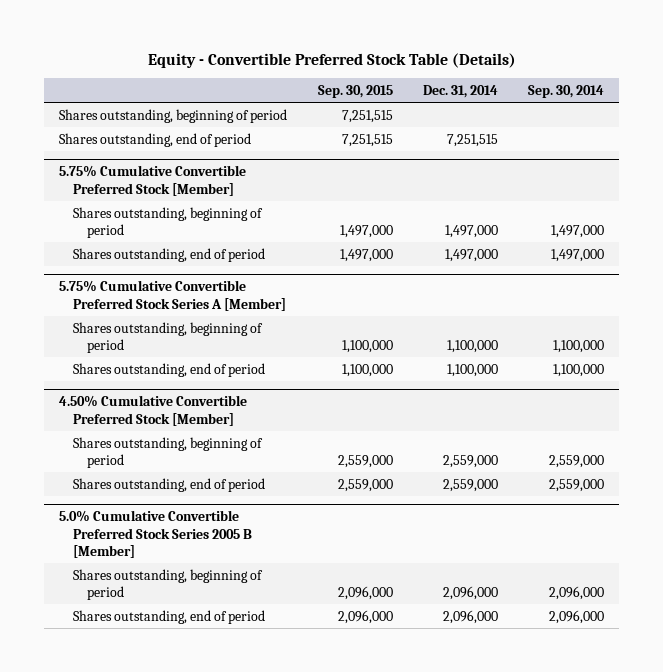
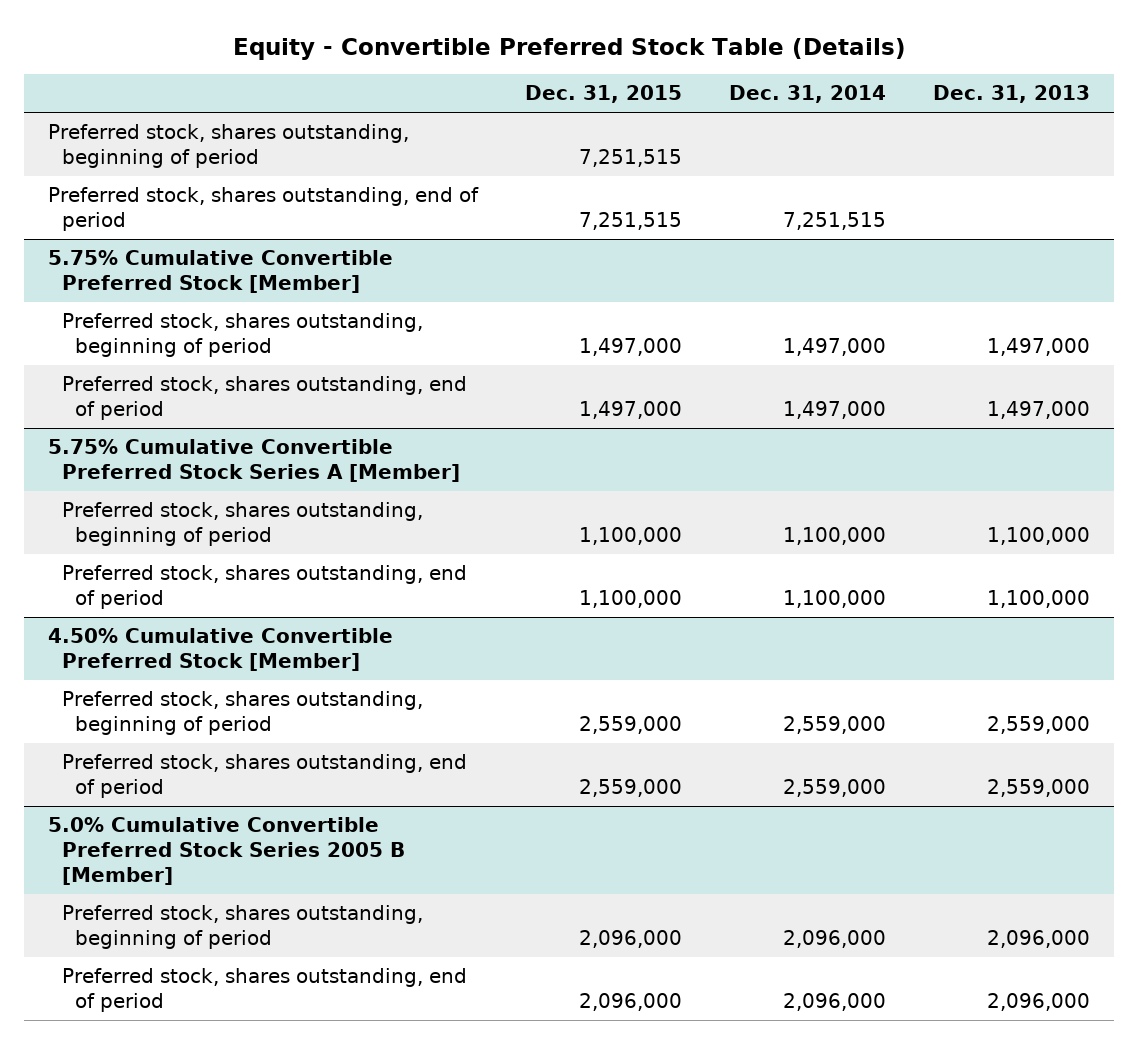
- | Sep. 30, 2015 | Dec. 31, 2014 | Sep. 30, 2014
+ | Dec. 31, 2015 | Dec. 31, 2014 | Dec. 31, 2013
- Shares outstanding, beginning of period | 7,251,515 | |
- Shares outstanding, end of period | 7,251,515 | 7,251,515 |
+ Preferred stock, shares outstanding, beginning of period | 7,251,515 | |
+ Preferred stock, shares outstanding, end of period | 7,251,515 | 7,251,515 |
@ 5.75% Cumulative Convertible Preferred Stock [Member]
- Shares outstanding, beginning of period | 1,497,000 | 1,497,000 | 1,497,000
- Shares outstanding, end of period | 1,497,000 | 1,497,000 | 1,497,000
+ Preferred stock, shares outstanding, beginning of period | 1,497,000 | 1,497,000 | 1,497,000
+ Preferred stock, shares outstanding, end of period | 1,497,000 | 1,497,000 | 1,497,000
@ 5.75% Cumulative Convertible Preferred Stock Series A [Member]
- Shares outstanding, beginning of period | 1,100,000 | 1,100,000 | 1,100,000
- Shares outstanding, end of period | 1,100,000 | 1,100,000 | 1,100,000
+ Preferred stock, shares outstanding, beginning of period | 1,100,000 | 1,100,000 | 1,100,000
+ Preferred stock, shares outstanding, end of period | 1,100,000 | 1,100,000 | 1,100,000
@ 4.50% Cumulative Convertible Preferred Stock [Member]
- Shares outstanding, beginning of period | 2,559,000 | 2,559,000 | 2,559,000
- Shares outstanding, end of period | 2,559,000 | 2,559,000 | 2,559,000
+ Preferred stock, shares outstanding, beginning of period | 2,559,000 | 2,559,000 | 2,559,000
+ Preferred stock, shares outstanding, end of period | 2,559,000 | 2,559,000 | 2,559,000
@ 5.0% Cumulative Convertible Preferred Stock Series 2005 B [Member]
- Shares outstanding, beginning of period | 2,096,000 | 2,096,000 | 2,096,000
- Shares outstanding, end of period | 2,096,000 | 2,096,000 | 2,096,000
+ Preferred stock, shares outstanding, beginning of period | 2,096,000 | 2,096,000 | 2,096,000
+ Preferred stock, shares outstanding, end of period | 2,096,000 | 2,096,000 | 2,096,000

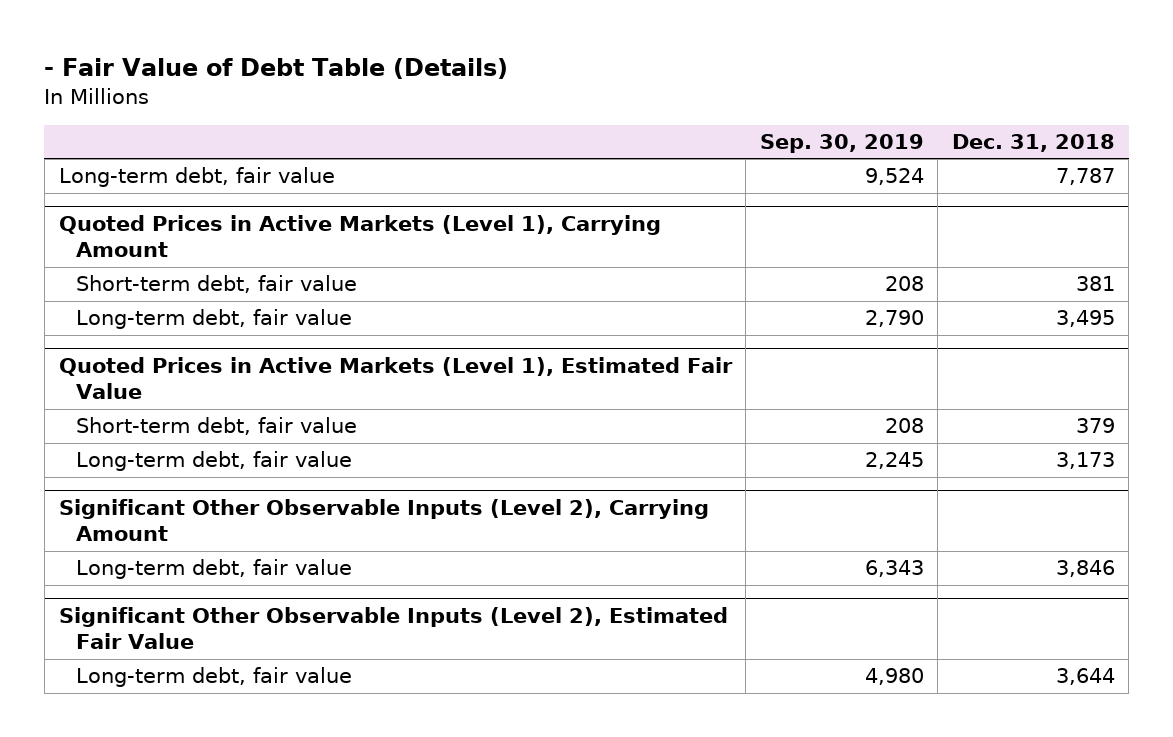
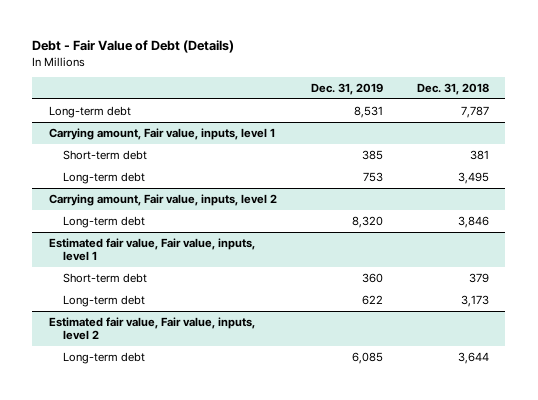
- - Fair Value of Debt Table (Details)
+ Debt - Fair Value of Debt (Details)
- | Sep. 30, 2019 | Dec. 31, 2018
+ | Dec. 31, 2019 | Dec. 31, 2018
- Long-term debt, fair value | 9,524 | 7,787
- Quoted Prices in Active Markets (Level 1), Carrying Amount
- Short-term debt, fair value | 208 | 381
- Long-term debt, fair value | 2,790 | 3,495
- Quoted Prices in Active Markets (Level 1), Estimated Fair Value
- Short-term debt, fair value | 208 | 379
- Long-term debt, fair value | 2,245 | 3,173
- Significant Other Observable Inputs (Level 2), Carrying Amount
- Long-term debt, fair value | 6,343 | 3,846
- Significant Other Observable Inputs (Level 2), Estimated Fair Value
- Long-term debt, fair value | 4,980 | 3,644
+ Long-term debt | 8,531 | 7,787
+ Carrying amount, Fair value, inputs, level 1
+ Short-term debt | 385 | 381
+ Long-term debt | 753 | 3,495
+ Carrying amount, Fair value, inputs, level 2
+ Long-term debt | 8,320 | 3,846
+ Estimated fair value, Fair value, inputs, level 1
+ Short-term debt | 360 | 379
+ Long-term debt | 622 | 3,173
+ Estimated fair value, Fair value, inputs, level 2
+ Long-term debt | 6,085 | 3,644

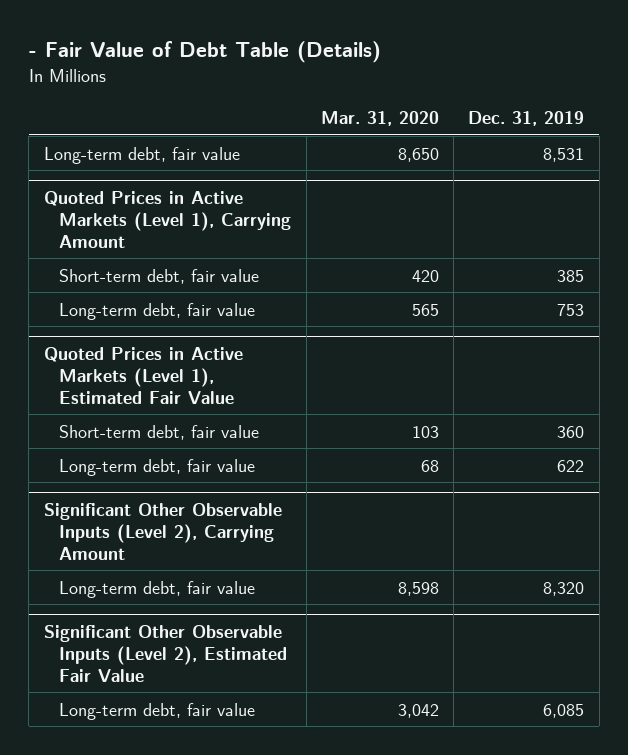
- Debt - Fair Value of Debt (Details)
+ - Fair Value of Debt Table (Details)
- | Dec. 31, 2019 | Dec. 31, 2018
+ | Mar. 31, 2020 | Dec. 31, 2019
- Long-term debt | 8,531 | 7,787
- Carrying amount, Fair value, inputs, level 1
- Short-term debt | 385 | 381
- Long-term debt | 753 | 3,495
- Carrying amount, Fair value, inputs, level 2
- Long-term debt | 8,320 | 3,846
- Estimated fair value, Fair value, inputs, level 1
- Short-term debt | 360 | 379
- Long-term debt | 622 | 3,173
- Estimated fair value, Fair value, inputs, level 2
- Long-term debt | 6,085 | 3,644
+ Long-term debt, fair value | 8,650 | 8,531
+ Quoted Prices in Active Markets (Level 1), Carrying Amount
+ Short-term debt, fair value | 420 | 385
+ Long-term debt, fair value | 565 | 753
+ Quoted Prices in Active Markets (Level 1), Estimated Fair Value
+ Short-term debt, fair value | 103 | 360
+ Long-term debt, fair value | 68 | 622
+ Significant Other Observable Inputs (Level 2), Carrying Amount
+ Long-term debt, fair value | 8,598 | 8,320
+ Significant Other Observable Inputs (Level 2), Estimated Fair Value
+ Long-term debt, fair value | 3,042 | 6,085

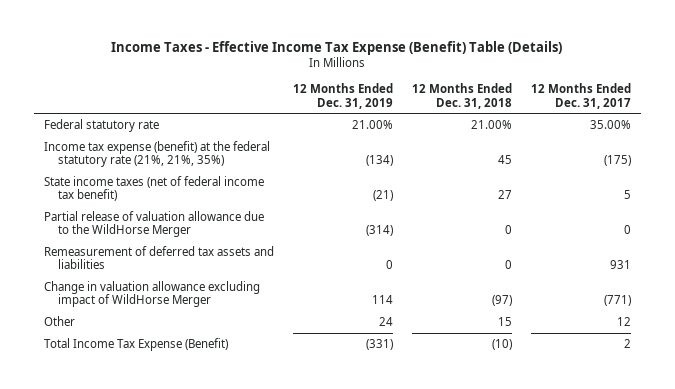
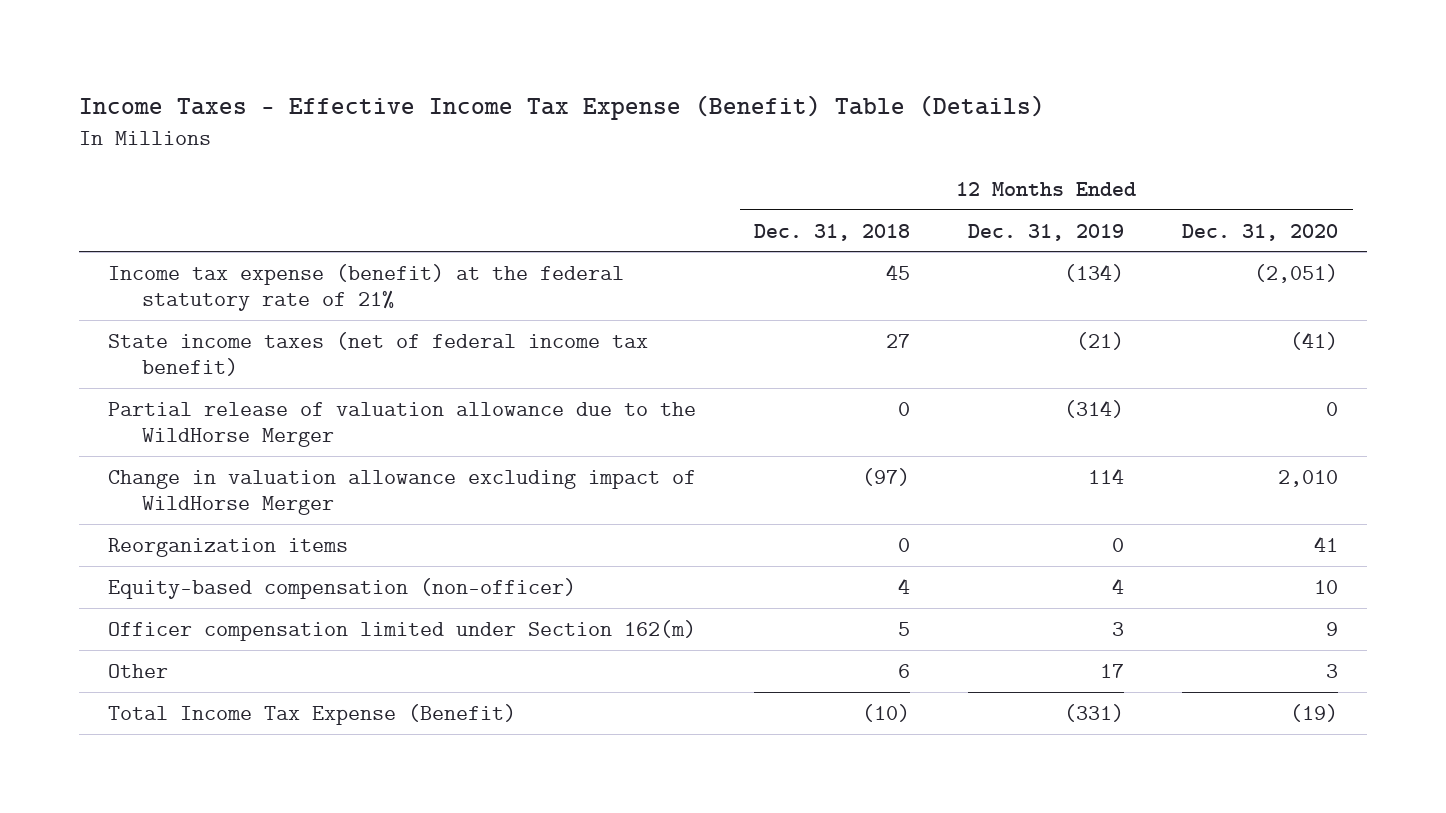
- | 12 Months Ended Dec. 31, 2019 | 12 Months Ended Dec. 31, 2018 | 12 Months Ended Dec. 31, 2017
+ | 12 Months Ended Dec. 31, 2018 | 12 Months Ended Dec. 31, 2019 | 12 Months Ended Dec. 31, 2020
- Federal statutory rate | 21.00% | 21.00% | 35.00%
- Income tax expense (benefit) at the federal statutory rate (21%, 21%, 35%) | (134) | 45 | (175)
+ Income tax expense (benefit) at the federal statutory rate of 21% | 45 | (134) | (2,051)
- Remeasurement of deferred tax assets and liabilities | 0 | 0 | 931
- Other | 24 | 15 | 12
+ Reorganization items | 0 | 0 | 41
+ Equity-based compensation (non-officer) | 4 | 4 | 10
+ Officer compensation limited under Section 162(m) | 5 | 3 | 9
+ Other | 6 | 17 | 3

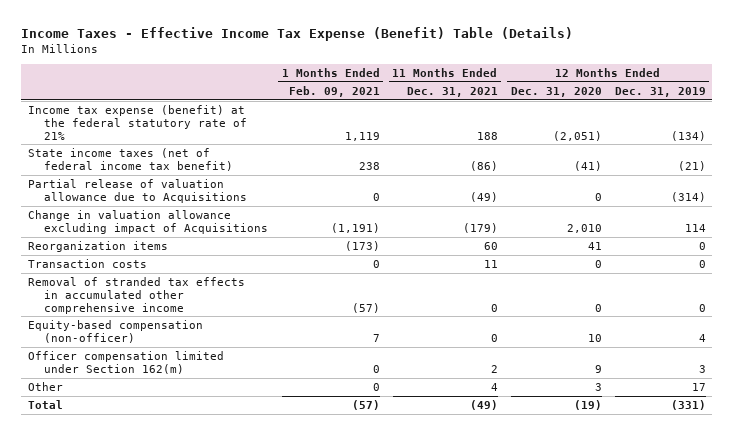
- | 12 Months Ended Dec. 31, 2018 | 12 Months Ended Dec. 31, 2019 | 12 Months Ended Dec. 31, 2020
+ | 1 Months Ended Feb. 09, 2021 | 11 Months Ended Dec. 31, 2021 | 12 Months Ended Dec. 31, 2020 | 12 Months Ended Dec. 31, 2019
- Partial release of valuation allowance due to the WildHorse Merger | 0 | (314) | 0
- Change in valuation allowance excluding impact of WildHorse Merger | (97) | 114 | 2,010
+ Partial release of valuation allowance due to Acquisitions | 0 | (49) | 0 | (314)
+ Change in valuation allowance excluding impact of Acquisitions | (1,191) | (179) | 2,010 | 114
+ Transaction costs | 0 | 11 | 0 | 0
+ Removal of stranded tax effects in accumulated other comprehensive income | (57) | 0 | 0 | 0
- Total Income Tax Expense (Benefit) | (10) | (331) | (19)
+ Total | (57) | (49) | (19) | (331)

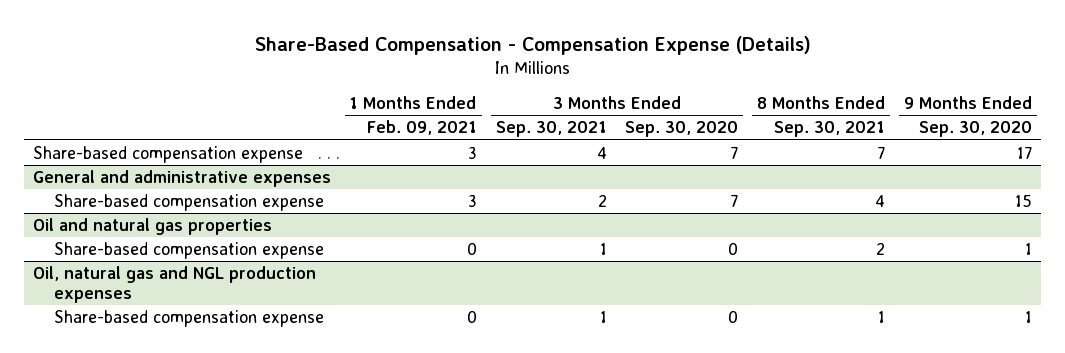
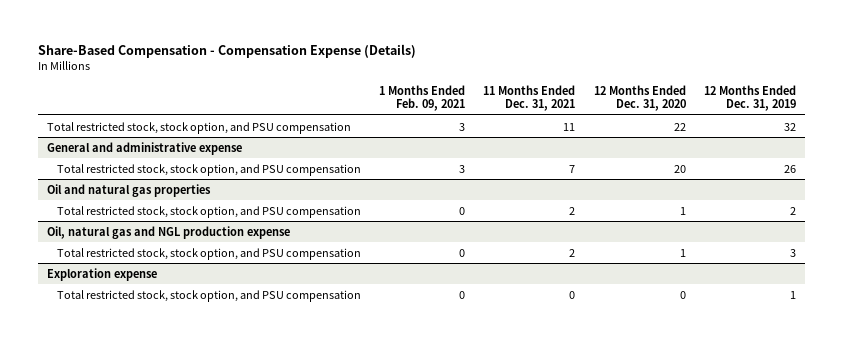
- | 1 Months Ended Feb. 09, 2021 | 3 Months Ended Sep. 30, 2021 | 3 Months Ended Sep. 30, 2020 | 8 Months Ended Sep. 30, 2021 | 9 Months Ended Sep. 30, 2020
+ | 1 Months Ended Feb. 09, 2021 | 11 Months Ended Dec. 31, 2021 | 12 Months Ended Dec. 31, 2020 | 12 Months Ended Dec. 31, 2019
- Share-based compensation expense | 3 | 4 | 7 | 7 | 17
- General and administrative expenses
- Share-based compensation expense | 3 | 2 | 7 | 4 | 15
+ Total restricted stock, stock option, and PSU compensation | 3 | 11 | 22 | 32
+ General and administrative expense
+ Total restricted stock, stock option, and PSU compensation | 3 | 7 | 20 | 26
@ Oil and natural gas properties
- Share-based compensation expense | 0 | 1 | 0 | 2 | 1
- Oil, natural gas and NGL production expenses
- Share-based compensation expense | 0 | 1 | 0 | 1 | 1
@ Oil and natural gas properties
+ Total restricted stock, stock option, and PSU compensation | 0 | 2 | 1 | 2
+ Oil, natural gas and NGL production expense
+ Total restricted stock, stock option, and PSU compensation | 0 | 2 | 1 | 3
+ Exploration expense
+ Total restricted stock, stock option, and PSU compensation | 0 | 0 | 0 | 1

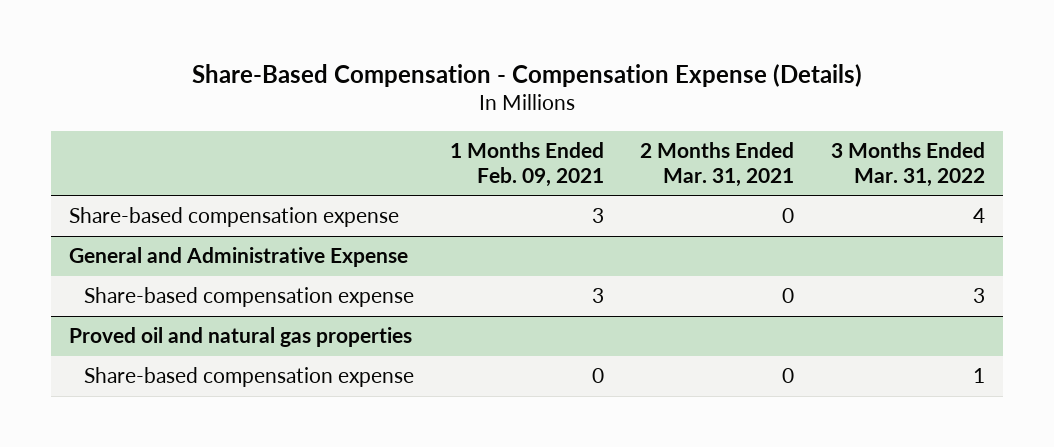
- | 1 Months Ended Feb. 09, 2021 | 11 Months Ended Dec. 31, 2021 | 12 Months Ended Dec. 31, 2020 | 12 Months Ended Dec. 31, 2019
+ | 1 Months Ended Feb. 09, 2021 | 2 Months Ended Mar. 31, 2021 | 3 Months Ended Mar. 31, 2022
- Total restricted stock, stock option, and PSU compensation | 3 | 11 | 22 | 32
- General and administrative expense
- Total restricted stock, stock option, and PSU compensation | 3 | 7 | 20 | 26
- Oil and natural gas properties
- Total restricted stock, stock option, and PSU compensation | 0 | 2 | 1 | 2
- Oil, natural gas and NGL production expense
- Total restricted stock, stock option, and PSU compensation | 0 | 2 | 1 | 3
- Exploration expense
- Total restricted stock, stock option, and PSU compensation | 0 | 0 | 0 | 1
+ Share-based compensation expense | 3 | 0 | 4
+ General and Administrative Expense
+ Share-based compensation expense | 3 | 0 | 3
+ Proved oil and natural gas properties
+ Share-based compensation expense | 0 | 0 | 1

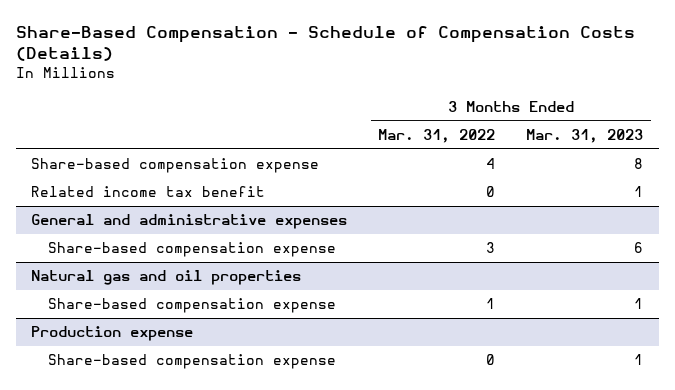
- Share-Based Compensation - Compensation Expense (Details)
+ Share-Based Compensation - Schedule of Compensation Costs (Details)
- | 1 Months Ended Feb. 09, 2021 | 2 Months Ended Mar. 31, 2021 | 3 Months Ended Mar. 31, 2022
+ | 3 Months Ended Mar. 31, 2022 | 3 Months Ended Mar. 31, 2023
- General and Administrative Expense
+ Related income tax benefit | 0 | 1
+ General and administrative expenses
- Proved oil and natural gas properties
+ Natural gas and oil properties
+ Production expense
+ Share-based compensation expense | 0 | 1

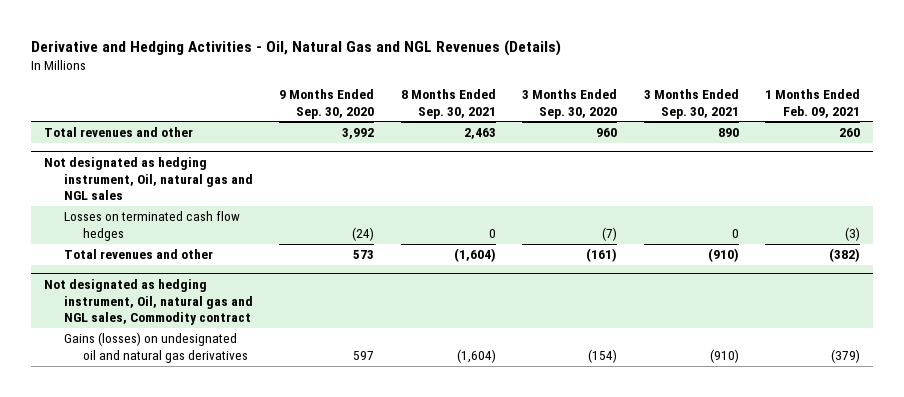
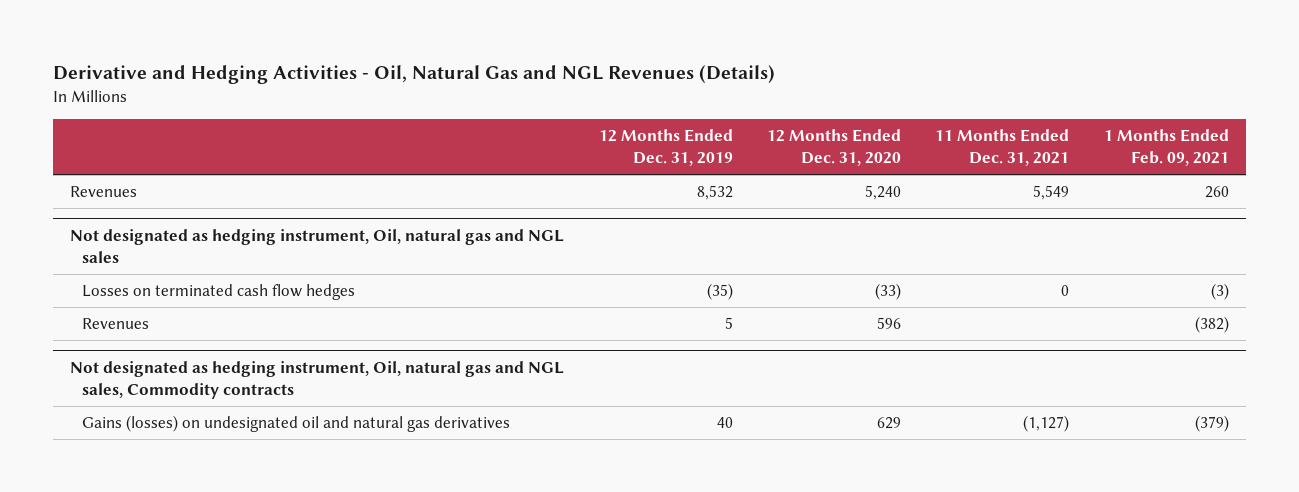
- | 9 Months Ended Sep. 30, 2020 | 8 Months Ended Sep. 30, 2021 | 3 Months Ended Sep. 30, 2020 | 3 Months Ended Sep. 30, 2021 | 1 Months Ended Feb. 09, 2021
+ | 12 Months Ended Dec. 31, 2019 | 12 Months Ended Dec. 31, 2020 | 11 Months Ended Dec. 31, 2021 | 1 Months Ended Feb. 09, 2021
- Total revenues and other | 3,992 | 2,463 | 960 | 890 | 260
+ Revenues | 8,532 | 5,240 | 5,549 | 260
@ Not designated as hedging instrument, Oil, natural gas and NGL sales
- Total revenues and other | 573 | (1,604) | (161) | (910) | (382)
- Not designated as hedging instrument, Oil, natural gas and NGL sales, Commodity contract
@ Not designated as hedging instrument, Oil, natural gas and NGL sales
+ Revenues | 5 | 596 | | (382)
+ Not designated as hedging instrument, Oil, natural gas and NGL sales, Commodity contracts

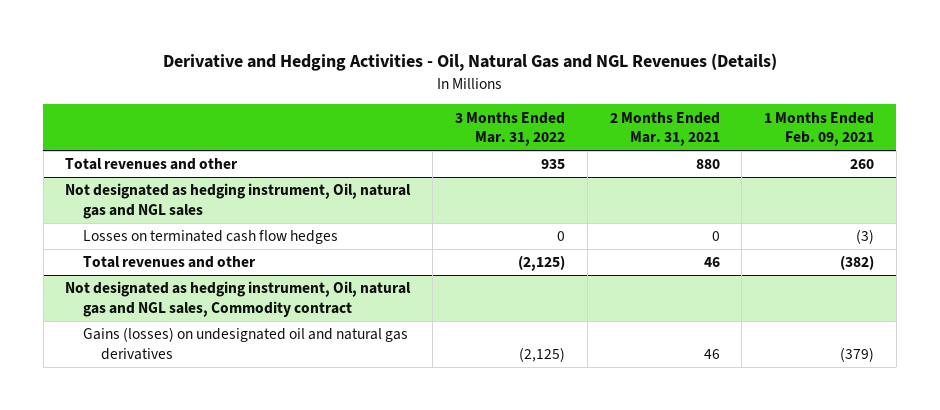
- | 12 Months Ended Dec. 31, 2019 | 12 Months Ended Dec. 31, 2020 | 11 Months Ended Dec. 31, 2021 | 1 Months Ended Feb. 09, 2021
+ | 3 Months Ended Mar. 31, 2022 | 2 Months Ended Mar. 31, 2021 | 1 Months Ended Feb. 09, 2021
- Revenues | 8,532 | 5,240 | 5,549 | 260
+ Total revenues and other | 935 | 880 | 260
@ Not designated as hedging instrument, Oil, natural gas and NGL sales
- Revenues | 5 | 596 | | (382)
- Not designated as hedging instrument, Oil, natural gas and NGL sales, Commodity contracts
@ Not designated as hedging instrument, Oil, natural gas and NGL sales
+ Total revenues and other | (2,125) | 46 | (382)
+ Not designated as hedging instrument, Oil, natural gas and NGL sales, Commodity contract

